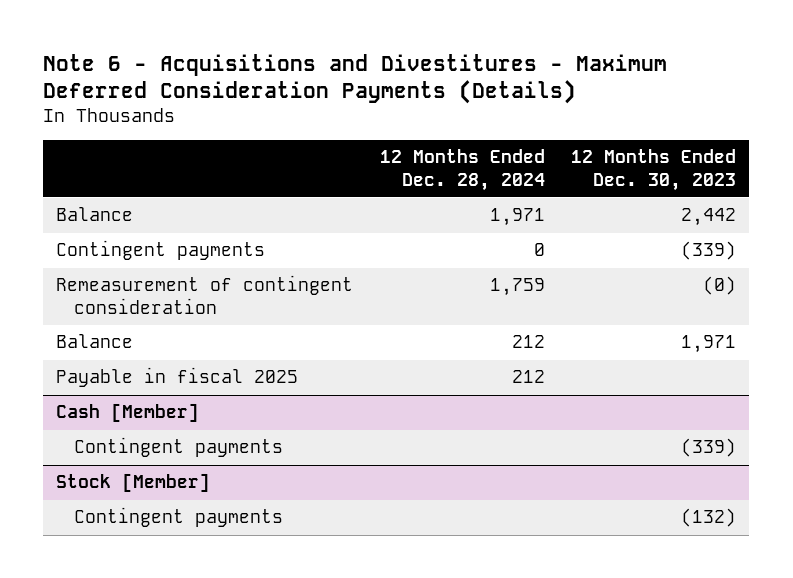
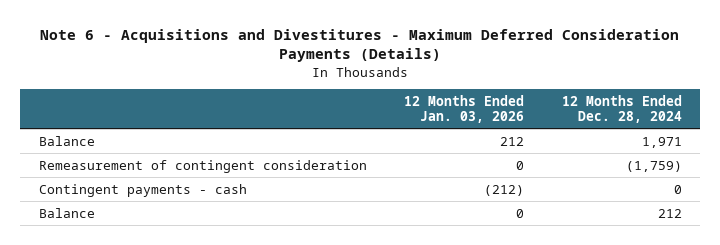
- | 12 Months Ended Dec. 28, 2024 | 12 Months Ended Dec. 30, 2023
+ | 12 Months Ended Jan. 03, 2026 | 12 Months Ended Dec. 28, 2024
- Contingent payments | 0 | (339)
- Remeasurement of contingent consideration | 1,759 | (0)
+ Remeasurement of contingent consideration | 0 | (1,759)
+ Contingent payments - cash | (212) | 0
- Payable in fiscal 2025 | 212 |
- Cash [Member]
- Contingent payments | | (339)
- Stock [Member]
- Contingent payments | | (132)

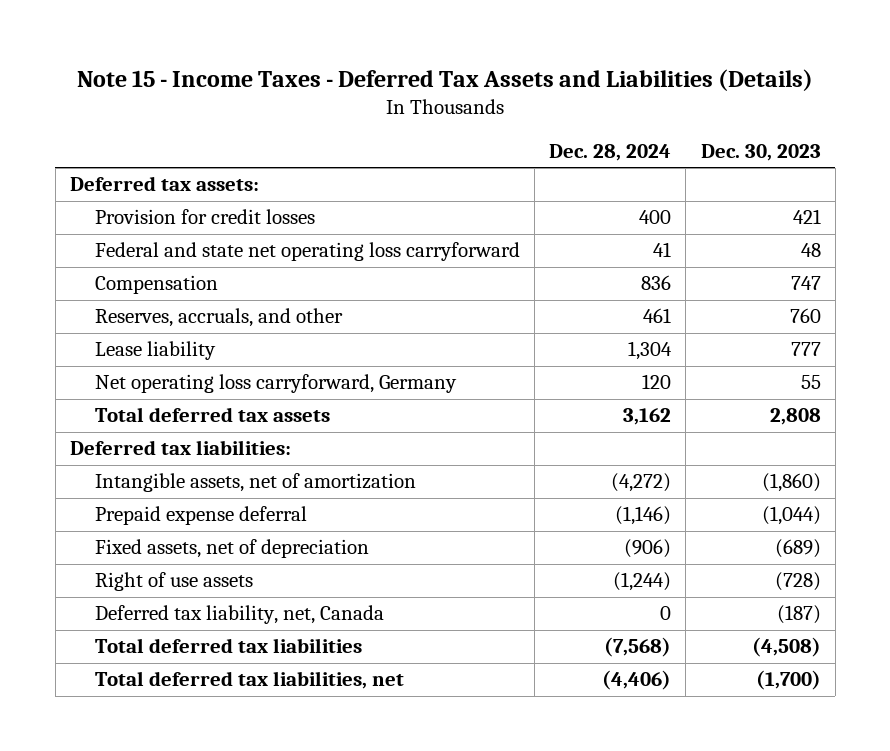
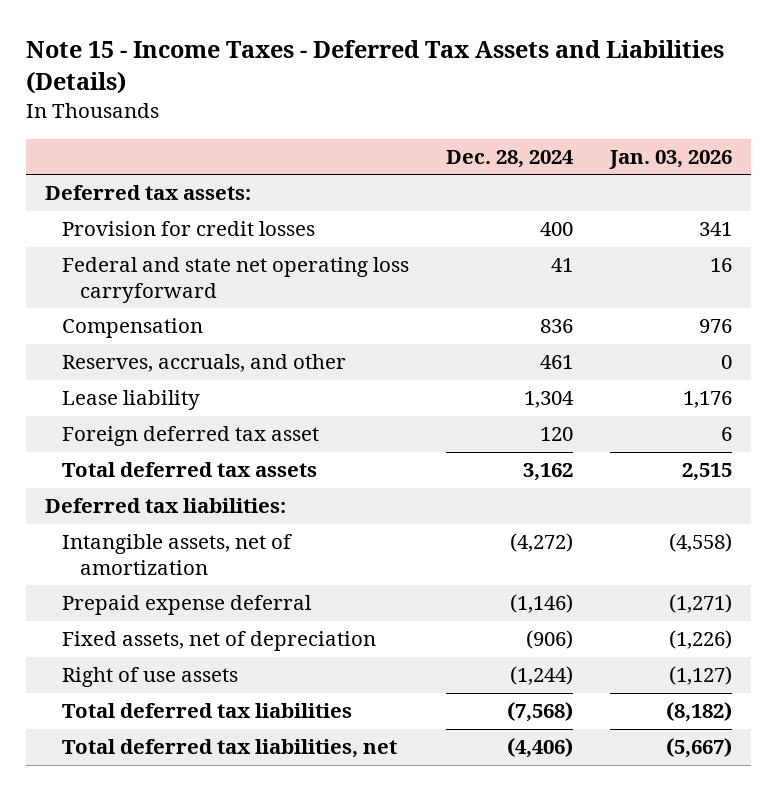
- | Dec. 28, 2024 | Dec. 30, 2023
+ | Dec. 28, 2024 | Jan. 03, 2026
- Net operating loss carryforward, Germany | 120 | 55
+ Foreign deferred tax asset | 120 | 6
- Deferred tax liability, net, Canada | 0 | (187)

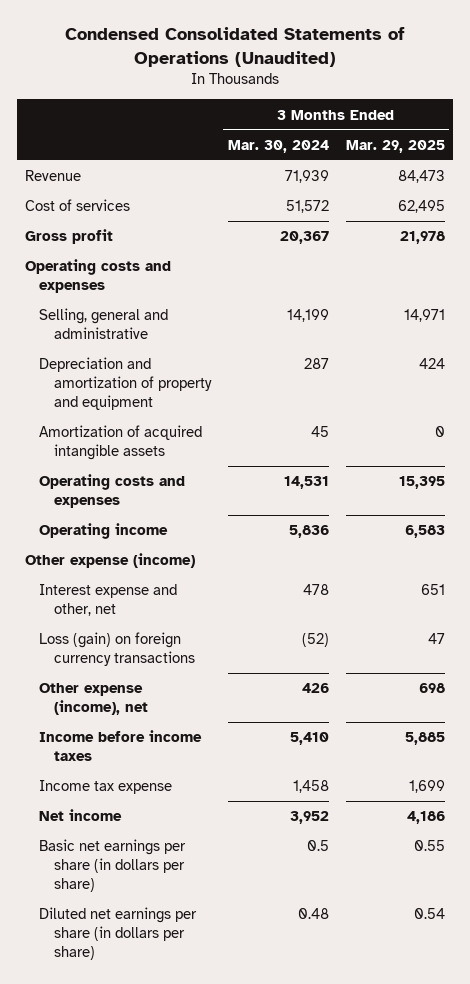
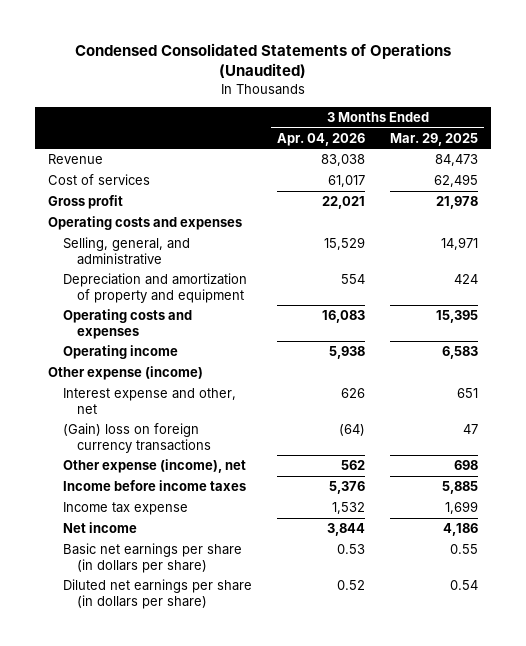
- | 3 Months Ended Mar. 30, 2024 | 3 Months Ended Mar. 29, 2025
+ | 3 Months Ended Apr. 04, 2026 | 3 Months Ended Mar. 29, 2025
- Selling, general and administrative | 14,199 | 14,971
+ Selling, general, and administrative | 15,529 | 14,971
- Amortization of acquired intangible assets | 45 | 0
- Loss (gain) on foreign currency transactions | (52) | 47
+ (Gain) loss on foreign currency transactions | (64) | 47

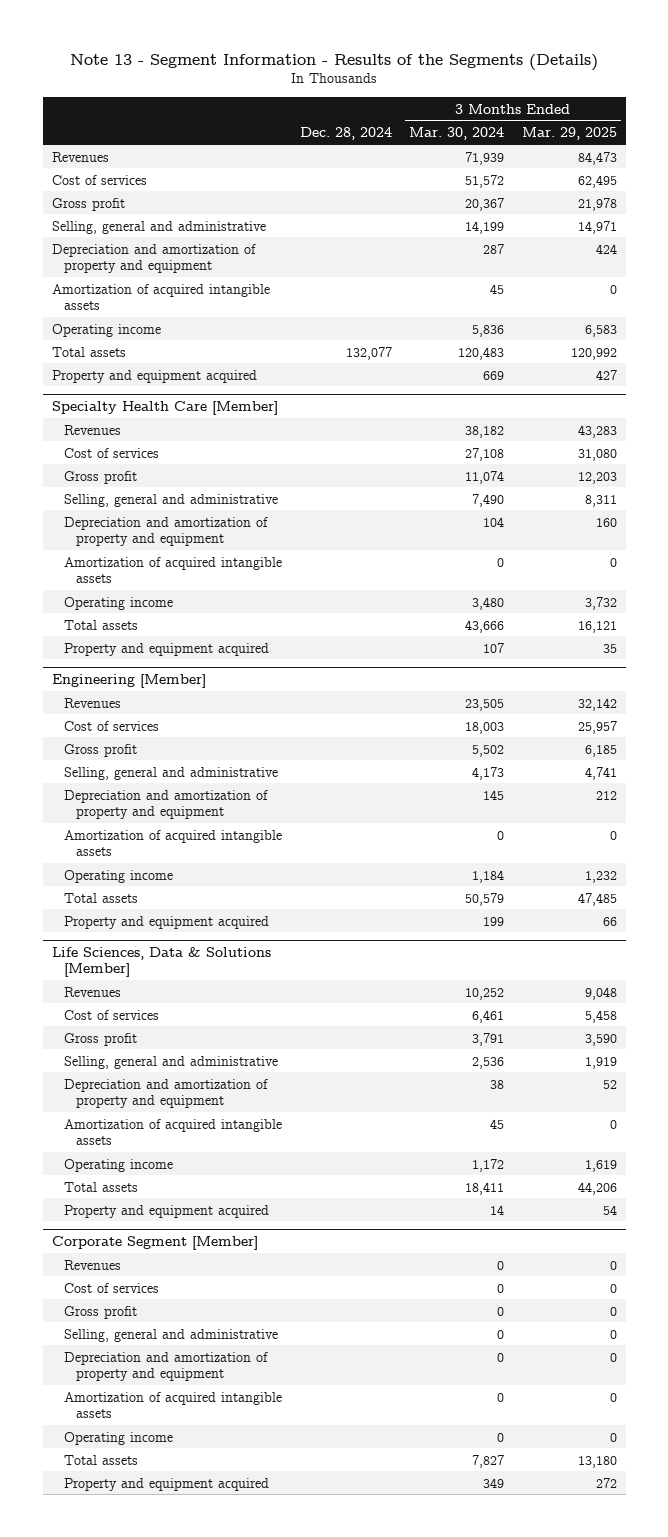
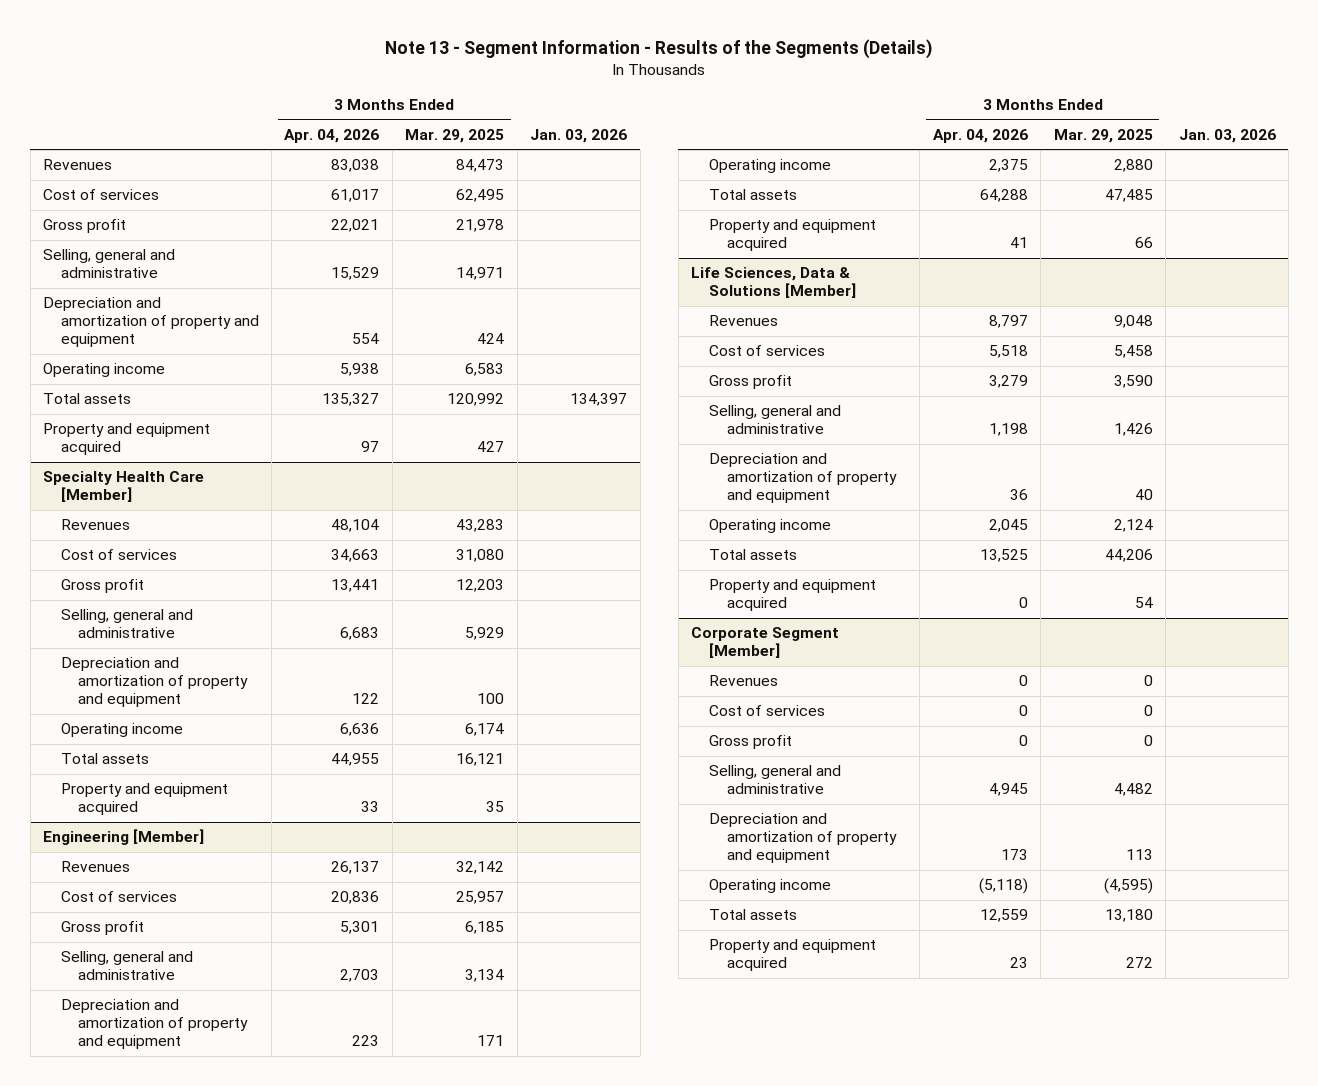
- | Dec. 28, 2024 | 3 Months Ended Mar. 30, 2024 | 3 Months Ended Mar. 29, 2025
+ | 3 Months Ended Apr. 04, 2026 | 3 Months Ended Mar. 29, 2025 | Jan. 03, 2026
- Amortization of acquired intangible assets | | 45 | 0
@ Specialty Health Care [Member]
- Selling, general and administrative | | 7,490 | 8,311
- Depreciation and amortization of property and equipment | | 104 | 160
- Amortization of acquired intangible assets | | 0 | 0
- Operating income | | 3,480 | 3,732
+ Selling, general and administrative | 6,683 | 5,929 |
+ Depreciation and amortization of property and equipment | 122 | 100 |
+ Operating income | 6,636 | 6,174 |
@ Engineering [Member]
- Selling, general and administrative | | 4,173 | 4,741
- Depreciation and amortization of property and equipment | | 145 | 212
- Amortization of acquired intangible assets | | 0 | 0
- Operating income | | 1,184 | 1,232
+ Selling, general and administrative | 2,703 | 3,134 |
+ Depreciation and amortization of property and equipment | 223 | 171 |
+ Operating income | 2,375 | 2,880 |
@ Life Sciences, Data & Solutions [Member]
- Selling, general and administrative | | 2,536 | 1,919
- Depreciation and amortization of property and equipment | | 38 | 52
- Amortization of acquired intangible assets | | 45 | 0
- Operating income | | 1,172 | 1,619
+ Selling, general and administrative | 1,198 | 1,426 |
+ Depreciation and amortization of property and equipment | 36 | 40 |
+ Operating income | 2,045 | 2,124 |
@ Corporate Segment [Member]
- Selling, general and administrative | | 0 | 0
- Depreciation and amortization of property and equipment | | 0 | 0
- Amortization of acquired intangible assets | | 0 | 0
- Operating income | | 0 | 0
+ Selling, general and administrative | 4,945 | 4,482 |
+ Depreciation and amortization of property and equipment | 173 | 113 |
+ Operating income | (5,118) | (4,595) |

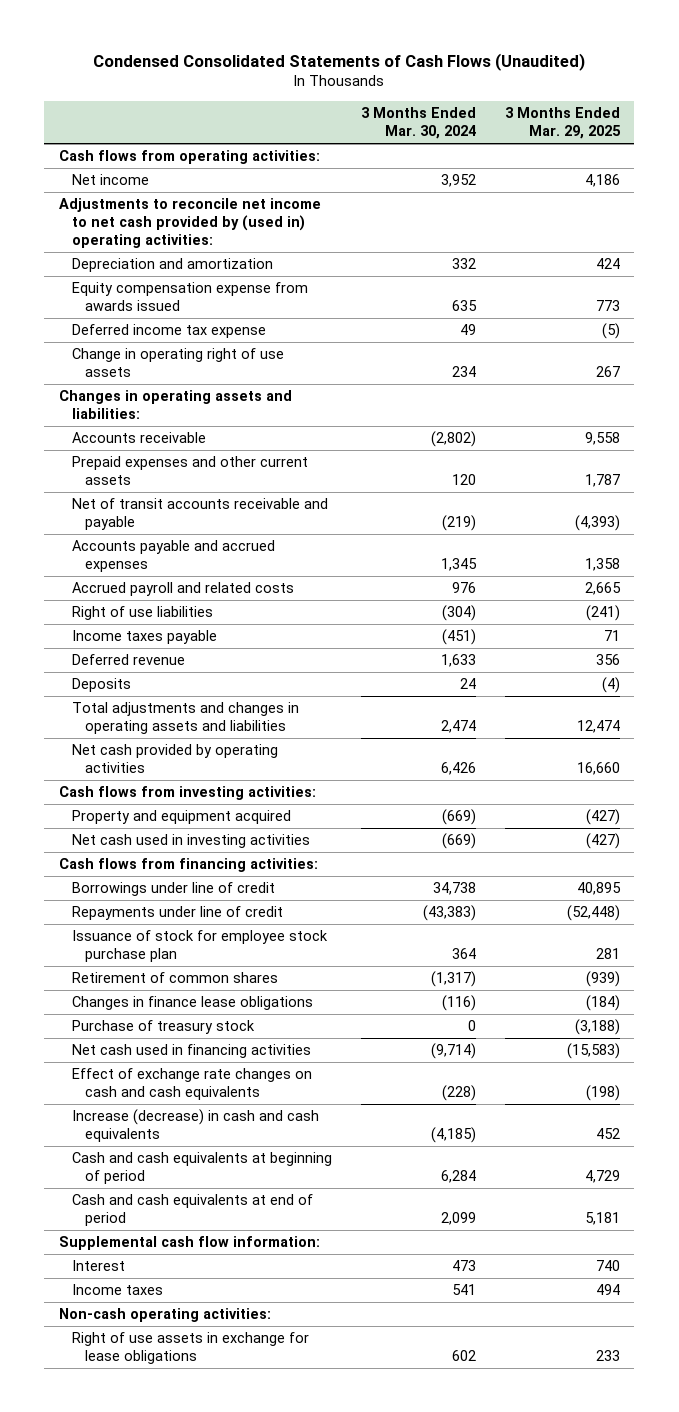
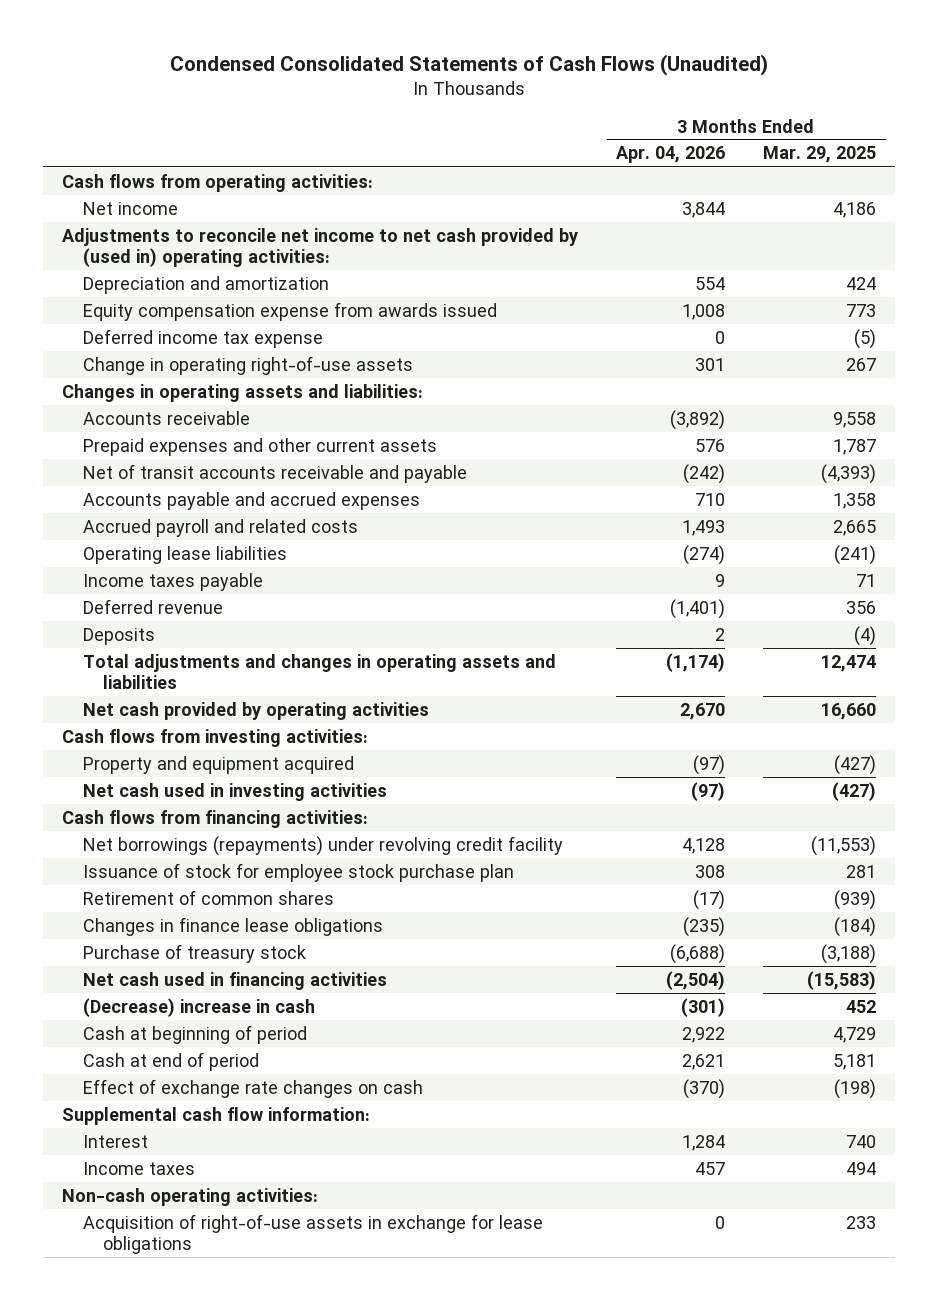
- | 3 Months Ended Mar. 30, 2024 | 3 Months Ended Mar. 29, 2025
+ | 3 Months Ended Apr. 04, 2026 | 3 Months Ended Mar. 29, 2025
- Change in operating right of use assets | 234 | 267
+ Change in operating right-of-use assets | 301 | 267
- Right of use liabilities | (304) | (241)
+ Operating lease liabilities | (274) | (241)
- Borrowings under line of credit | 34,738 | 40,895
- Repayments under line of credit | (43,383) | (52,448)
+ Net borrowings (repayments) under revolving credit facility | 4,128 | (11,553)
- Effect of exchange rate changes on cash and cash equivalents | (228) | (198)
- Increase (decrease) in cash and cash equivalents | (4,185) | 452
- Cash and cash equivalents at beginning of period | 6,284 | 4,729
- Cash and cash equivalents at end of period | 2,099 | 5,181
+ (Decrease) increase in cash | (301) | 452
+ Cash at beginning of period | 2,922 | 4,729
+ Cash at end of period | 2,621 | 5,181
+ Effect of exchange rate changes on cash | (370) | (198)
- Right of use assets in exchange for lease obligations | 602 | 233
+ Acquisition of right-of-use assets in exchange for lease obligations | 0 | 233

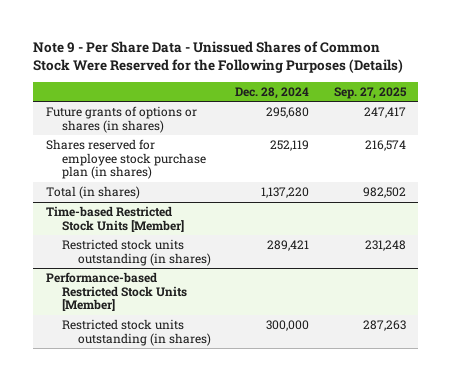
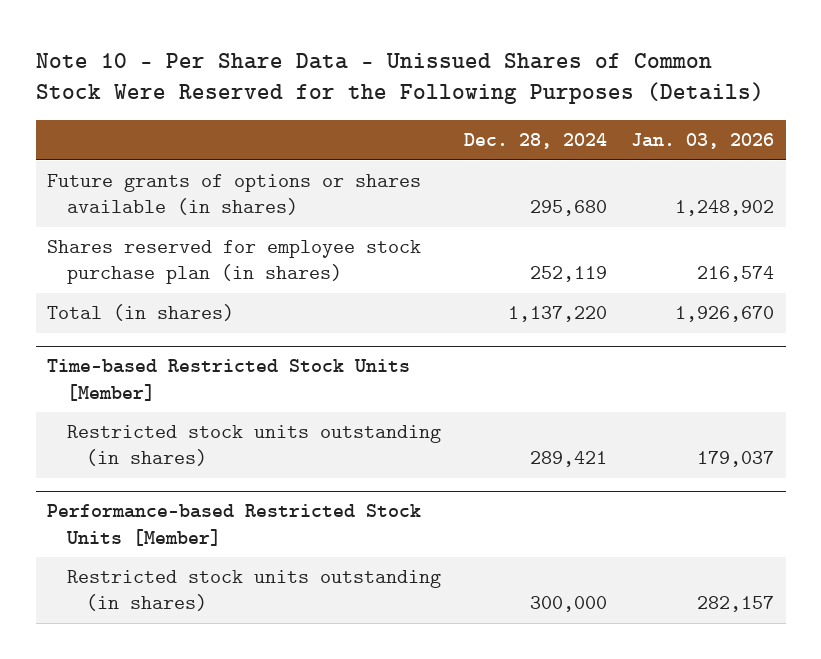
- Note 9 - Per Share Data - Unissued Shares of Common Stock Were Reserved for the Following Purposes (Details)
+ Note 10 - Per Share Data - Unissued Shares of Common Stock Were Reserved for the Following Purposes (Details)
- | Dec. 28, 2024 | Sep. 27, 2025
+ | Dec. 28, 2024 | Jan. 03, 2026
- Future grants of options or shares (in shares) | 295,680 | 247,417
+ Future grants of options or shares available (in shares) | 295,680 | 1,248,902

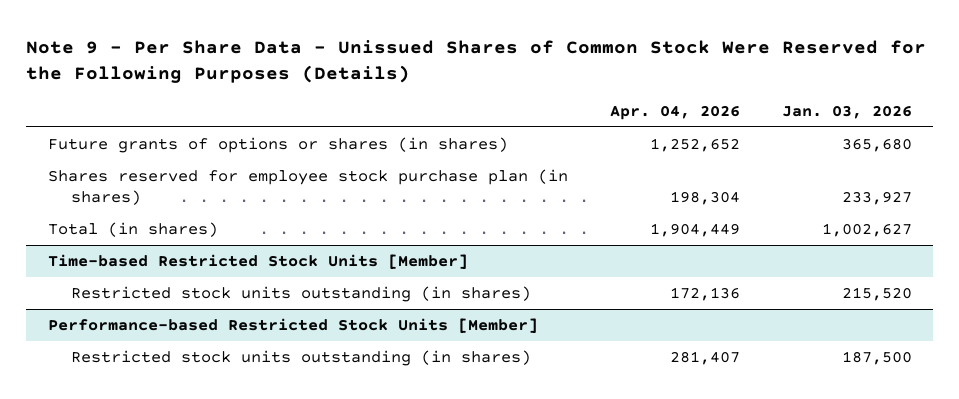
- Note 10 - Per Share Data - Unissued Shares of Common Stock Were Reserved for the Following Purposes (Details)
+ Note 9 - Per Share Data - Unissued Shares of Common Stock Were Reserved for the Following Purposes (Details)
- | Dec. 28, 2024 | Jan. 03, 2026
+ | Apr. 04, 2026 | Jan. 03, 2026
- Future grants of options or shares available (in shares) | 295,680 | 1,248,902
- Shares reserved for employee stock purchase plan (in shares) | 252,119 | 216,574
- Total (in shares) | 1,137,220 | 1,926,670
+ Future grants of options or shares (in shares) | 1,252,652 | 365,680
+ Shares reserved for employee stock purchase plan (in shares) | 198,304 | 233,927
+ Total (in shares) | 1,904,449 | 1,002,627
@ Time-based Restricted Stock Units [Member]
- Restricted stock units outstanding (in shares) | 289,421 | 179,037
+ Restricted stock units outstanding (in shares) | 172,136 | 215,520
@ Performance-based Restricted Stock Units [Member]
- Restricted stock units outstanding (in shares) | 300,000 | 282,157
+ Restricted stock units outstanding (in shares) | 281,407 | 187,500

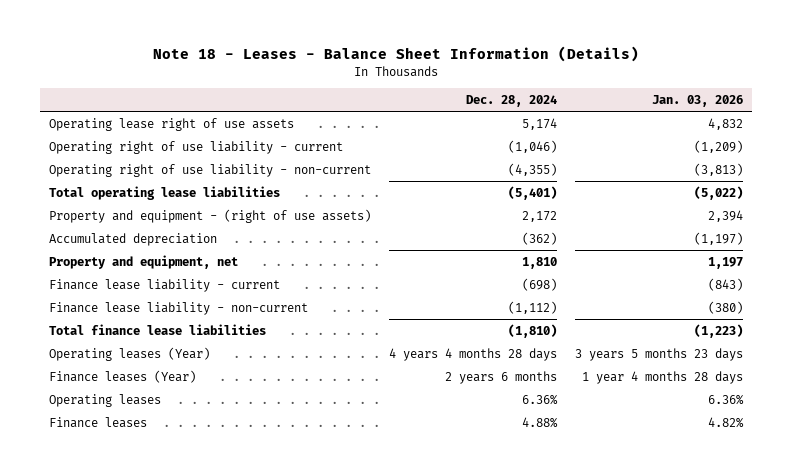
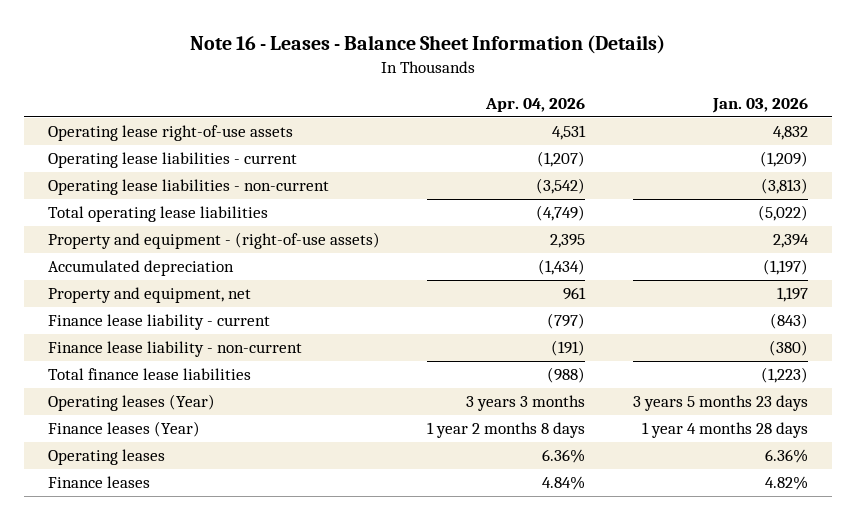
- Note 18 - Leases - Balance Sheet Information (Details)
+ Note 16 - Leases - Balance Sheet Information (Details)
- | Dec. 28, 2024 | Jan. 03, 2026
+ | Apr. 04, 2026 | Jan. 03, 2026
- Operating lease right of use assets | 5,174 | 4,832
- Operating right of use liability - current | (1,046) | (1,209)
- Operating right of use liability - non-current | (4,355) | (3,813)
+ Operating lease right-of-use assets | 4,531 | 4,832
+ Operating lease liabilities - current | (1,207) | (1,209)
+ Operating lease liabilities - non-current | (3,542) | (3,813)
- Property and equipment - (right of use assets) | 2,172 | 2,394
+ Property and equipment - (right-of-use assets) | 2,395 | 2,394

